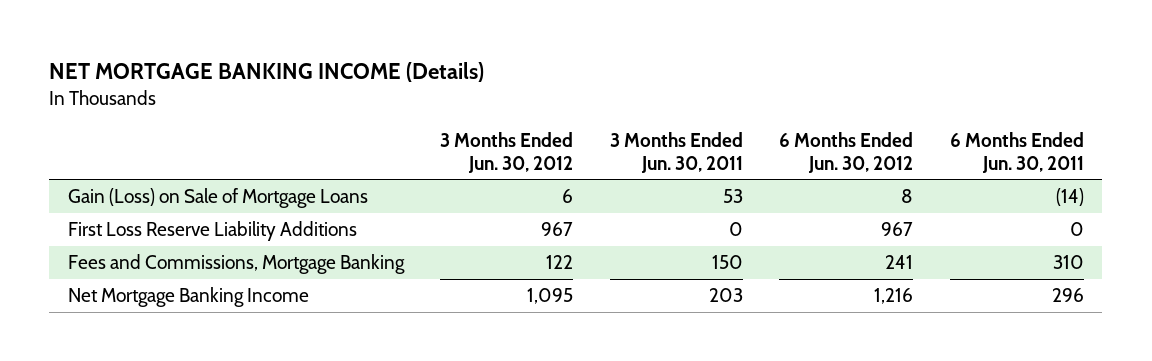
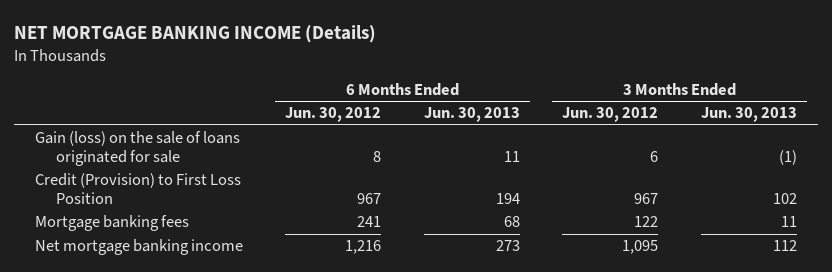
- | 3 Months Ended Jun. 30, 2012 | 3 Months Ended Jun. 30, 2011 | 6 Months Ended Jun. 30, 2012 | 6 Months Ended Jun. 30, 2011
+ | 6 Months Ended Jun. 30, 2012 | 6 Months Ended Jun. 30, 2013 | 3 Months Ended Jun. 30, 2012 | 3 Months Ended Jun. 30, 2013
- Gain (Loss) on Sale of Mortgage Loans | 6 | 53 | 8 | (14)
- First Loss Reserve Liability Additions | 967 | 0 | 967 | 0
- Fees and Commissions, Mortgage Banking | 122 | 150 | 241 | 310
- Net Mortgage Banking Income | 1,095 | 203 | 1,216 | 296
+ Gain (loss) on the sale of loans originated for sale | 8 | 11 | 6 | (1)
+ Credit (Provision) to First Loss Position | 967 | 194 | 967 | 102
+ Mortgage banking fees | 241 | 68 | 122 | 11
+ Net mortgage banking income | 1,216 | 273 | 1,095 | 112

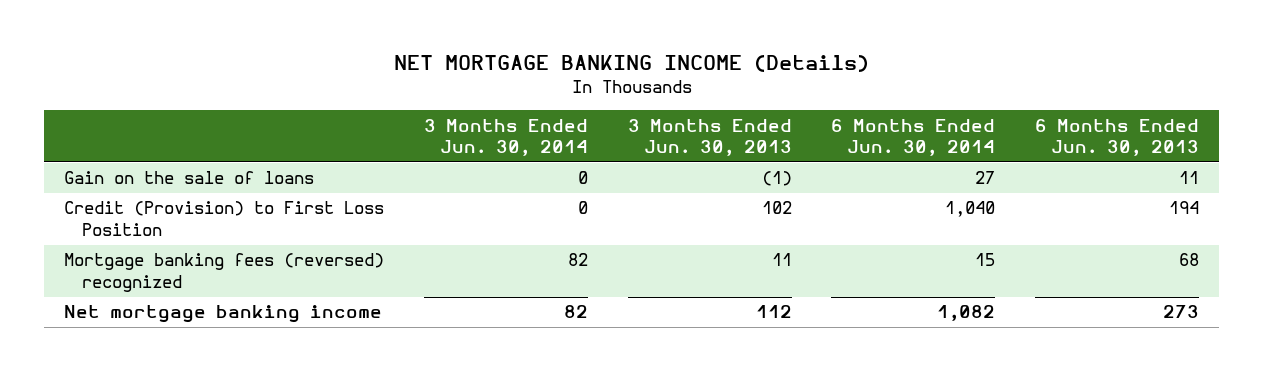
- | 6 Months Ended Jun. 30, 2012 | 6 Months Ended Jun. 30, 2013 | 3 Months Ended Jun. 30, 2012 | 3 Months Ended Jun. 30, 2013
+ | 3 Months Ended Jun. 30, 2014 | 3 Months Ended Jun. 30, 2013 | 6 Months Ended Jun. 30, 2014 | 6 Months Ended Jun. 30, 2013
- Gain (loss) on the sale of loans originated for sale | 8 | 11 | 6 | (1)
+ Gain on the sale of loans | 0 | (1) | 27 | 11
- Mortgage banking fees | 241 | 68 | 122 | 11
+ Mortgage banking fees (reversed) recognized | 82 | 11 | 15 | 68

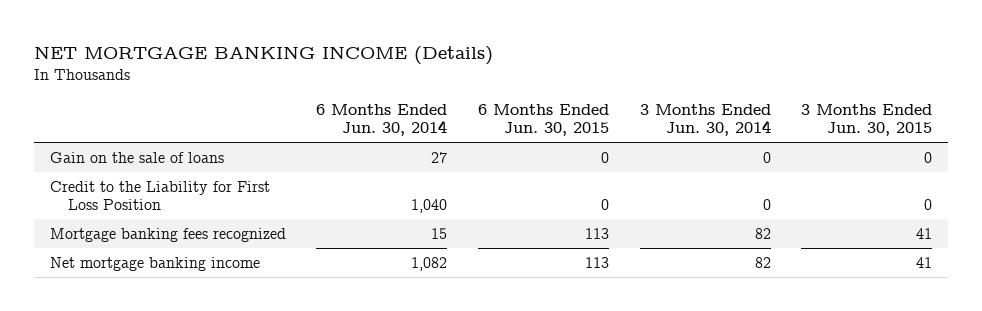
- | 3 Months Ended Jun. 30, 2014 | 3 Months Ended Jun. 30, 2013 | 6 Months Ended Jun. 30, 2014 | 6 Months Ended Jun. 30, 2013
+ | 6 Months Ended Jun. 30, 2014 | 6 Months Ended Jun. 30, 2015 | 3 Months Ended Jun. 30, 2014 | 3 Months Ended Jun. 30, 2015
- Credit (Provision) to First Loss Position | 0 | 102 | 1,040 | 194
- Mortgage banking fees (reversed) recognized | 82 | 11 | 15 | 68
+ Credit to the Liability for First Loss Position | 1,040 | 0 | 0 | 0
+ Mortgage banking fees recognized | 15 | 113 | 82 | 41

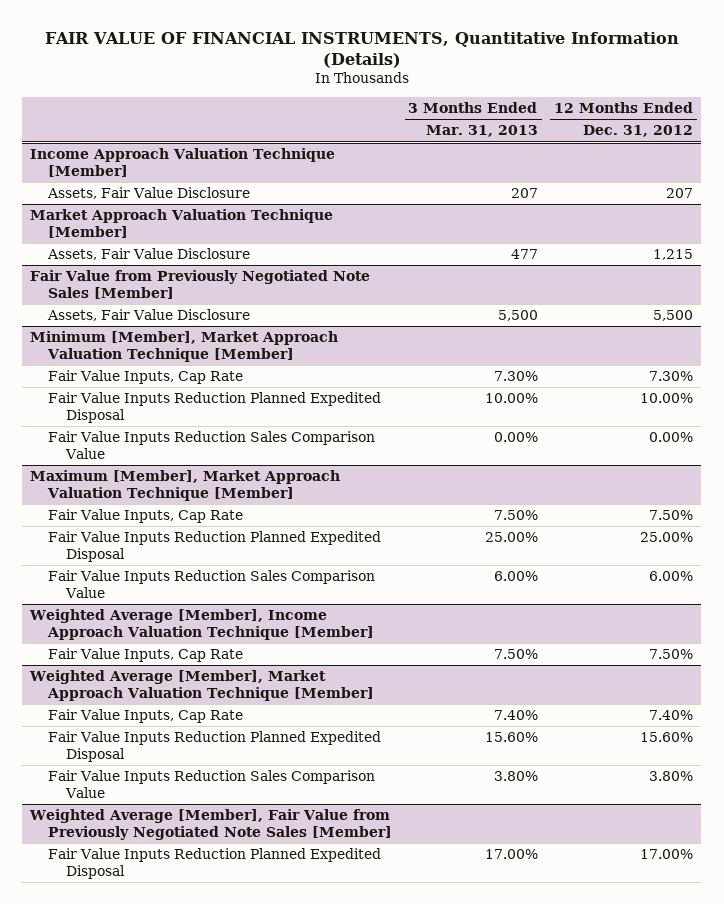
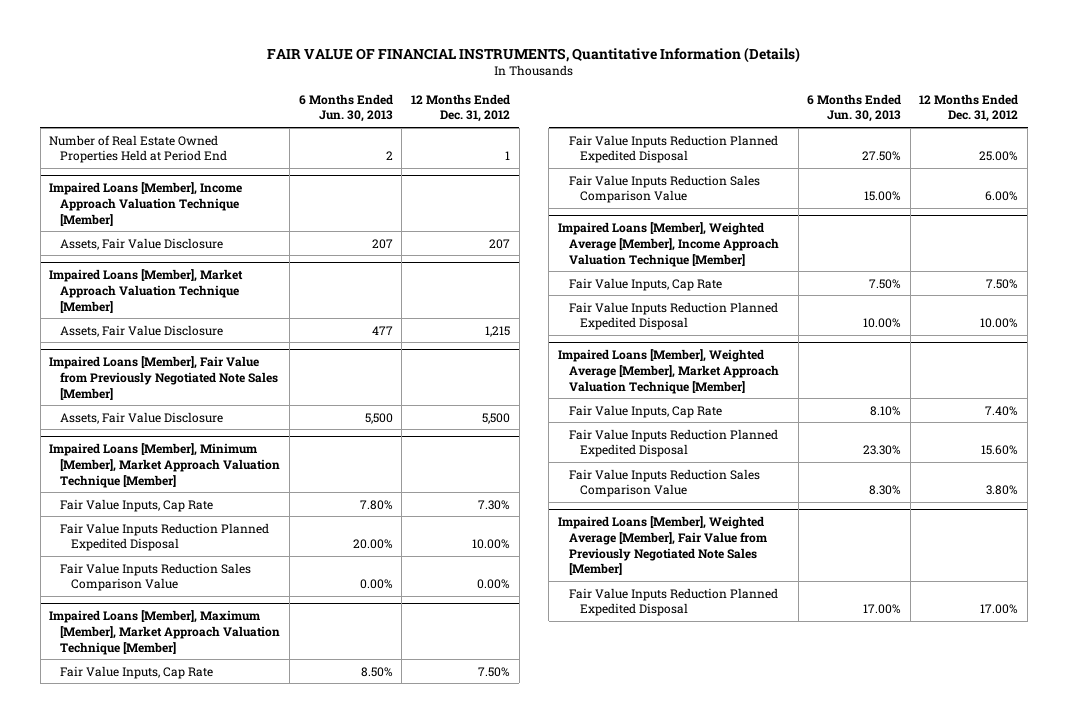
- | 3 Months Ended Mar. 31, 2013 | 12 Months Ended Dec. 31, 2012
+ | 6 Months Ended Jun. 30, 2013 | 12 Months Ended Dec. 31, 2012
- Income Approach Valuation Technique [Member]
+ Number of Real Estate Owned Properties Held at Period End | 2 | 1
+ Impaired Loans [Member], Income Approach Valuation Technique [Member]
- Market Approach Valuation Technique [Member]
+ Impaired Loans [Member], Market Approach Valuation Technique [Member]
- Fair Value from Previously Negotiated Note Sales [Member]
+ Impaired Loans [Member], Fair Value from Previously Negotiated Note Sales [Member]
- Minimum [Member], Market Approach Valuation Technique [Member]
+ Impaired Loans [Member], Minimum [Member], Market Approach Valuation Technique [Member]
- Maximum [Member], Market Approach Valuation Technique [Member]
+ Impaired Loans [Member], Maximum [Member], Market Approach Valuation Technique [Member]
- Weighted Average [Member], Income Approach Valuation Technique [Member]
+ Impaired Loans [Member], Weighted Average [Member], Income Approach Valuation Technique [Member]
- Weighted Average [Member], Market Approach Valuation Technique [Member]
+ Fair Value Inputs Reduction Planned Expedited Disposal | 10.00% | 10.00%
+ Impaired Loans [Member], Weighted Average [Member], Market Approach Valuation Technique [Member]
- Weighted Average [Member], Fair Value from Previously Negotiated Note Sales [Member]
+ Impaired Loans [Member], Weighted Average [Member], Fair Value from Previously Negotiated Note Sales [Member]

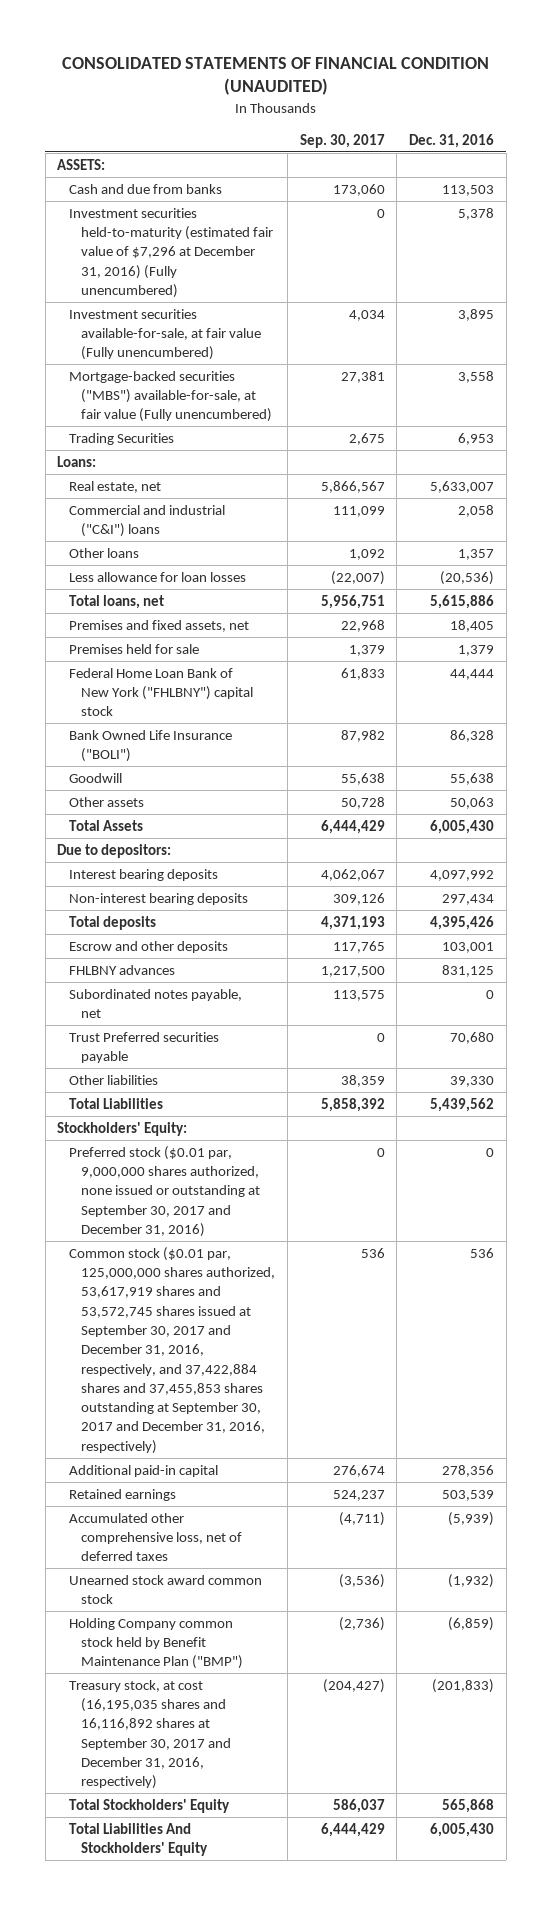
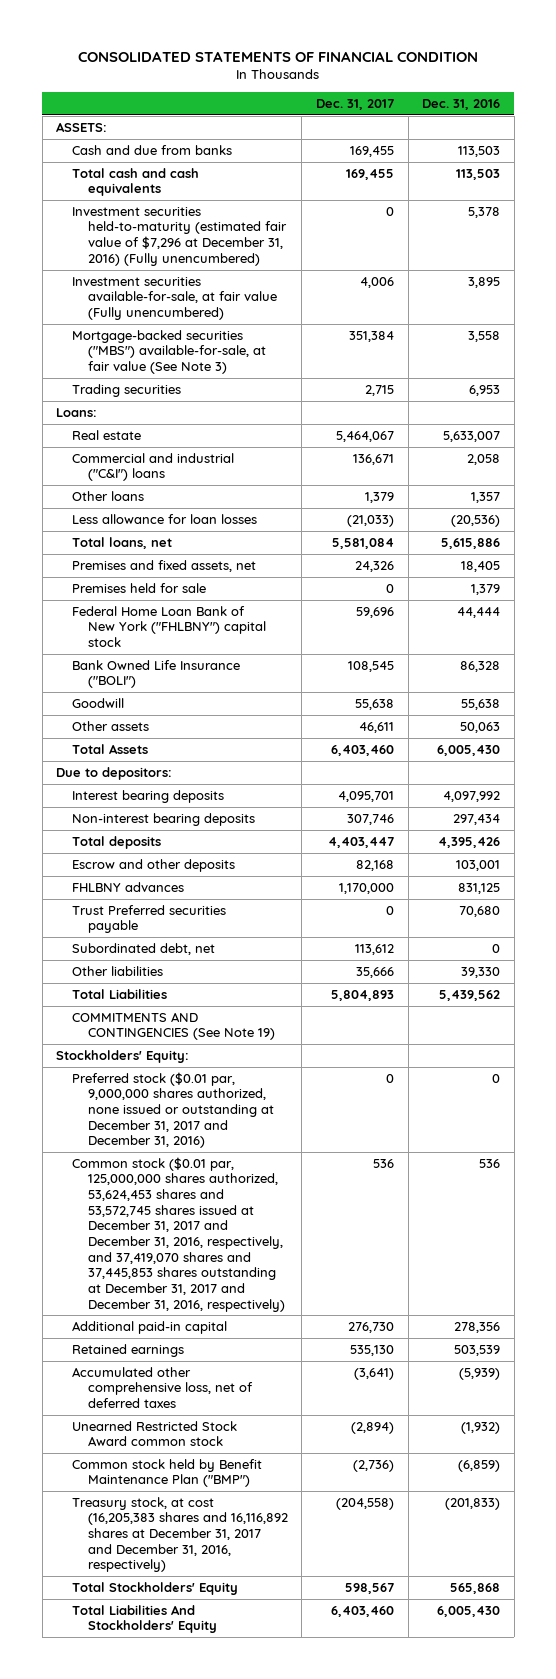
- CONSOLIDATED STATEMENTS OF FINANCIAL CONDITION (UNAUDITED)
+ CONSOLIDATED STATEMENTS OF FINANCIAL CONDITION
- | Sep. 30, 2017 | Dec. 31, 2016
+ | Dec. 31, 2017 | Dec. 31, 2016
+ Total cash and cash equivalents | 169,455 | 113,503
- Mortgage-backed securities ("MBS") available-for-sale, at fair value (Fully unencumbered) | 27,381 | 3,558
- Trading Securities | 2,675 | 6,953
+ Mortgage-backed securities ("MBS") available-for-sale, at fair value (See Note 3) | 351,384 | 3,558
+ Trading securities | 2,715 | 6,953
- Real estate, net | 5,866,567 | 5,633,007
+ Real estate | 5,464,067 | 5,633,007
- Subordinated notes payable, net | 113,575 | 0
+ Subordinated debt, net | 113,612 | 0
+ COMMITMENTS AND CONTINGENCIES (See Note 19)
- Preferred stock ($0.01 par, 9,000,000 shares authorized, none issued or outstanding at September 30, 2017 and December 31, 2016) | 0 | 0
- Common stock ($0.01 par, 125,000,000 shares authorized, 53,617,919 shares and 53,572,745 shares issued at September 30, 2017 and December 31, 2016, respectively, and 37,422,884 shares and 37,455,853 shares outstanding at September 30, 2017 and December 31, 2016, respectively) | 536 | 536
+ Preferred stock ($0.01 par, 9,000,000 shares authorized, none issued or outstanding at December 31, 2017 and December 31, 2016) | 0 | 0
+ Common stock ($0.01 par, 125,000,000 shares authorized, 53,624,453 shares and 53,572,745 shares issued at December 31, 2017 and December 31, 2016, respectively, and 37,419,070 shares and 37,445,853 shares outstanding at December 31, 2017 and December 31, 2016, respectively) | 536 | 536
- Unearned stock award common stock | (3,536) | (1,932)
- Holding Company common stock held by Benefit Maintenance Plan ("BMP") | (2,736) | (6,859)
- Treasury stock, at cost (16,195,035 shares and 16,116,892 shares at September 30, 2017 and December 31, 2016, respectively) | (204,427) | (201,833)
+ Unearned Restricted Stock Award common stock | (2,894) | (1,932)
+ Common stock held by Benefit Maintenance Plan ("BMP") | (2,736) | (6,859)
+ Treasury stock, at cost (16,205,383 shares and 16,116,892 shares at December 31, 2017 and December 31, 2016, respectively) | (204,558) | (201,833)

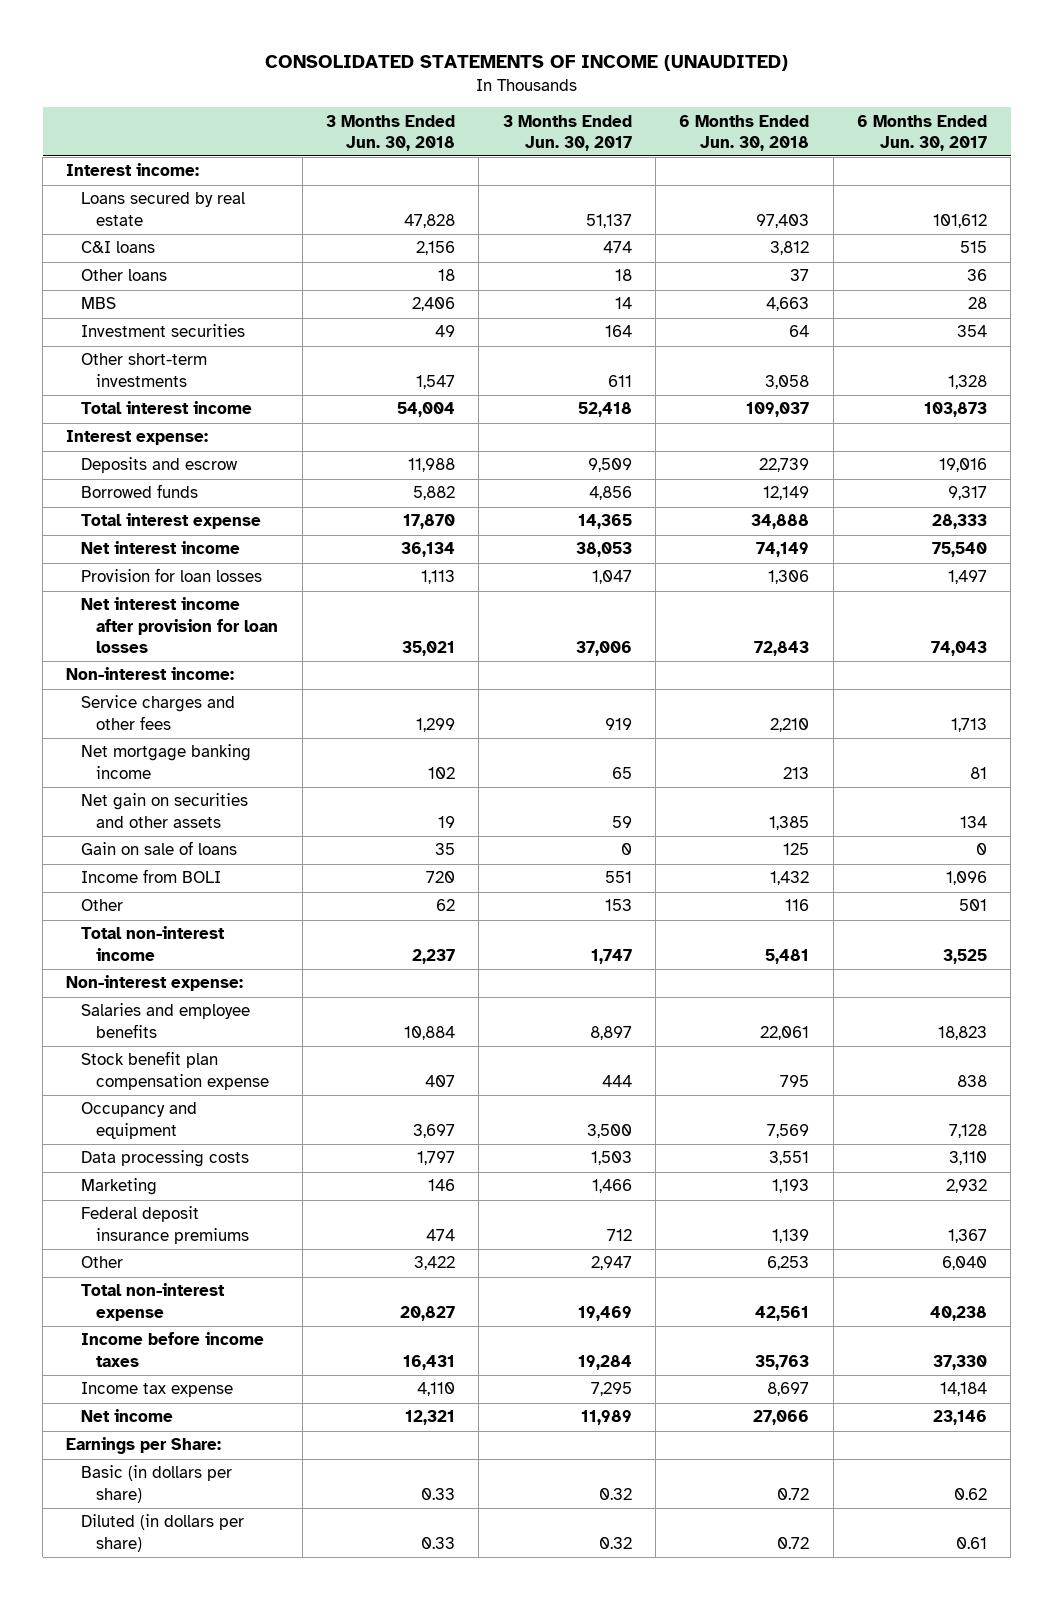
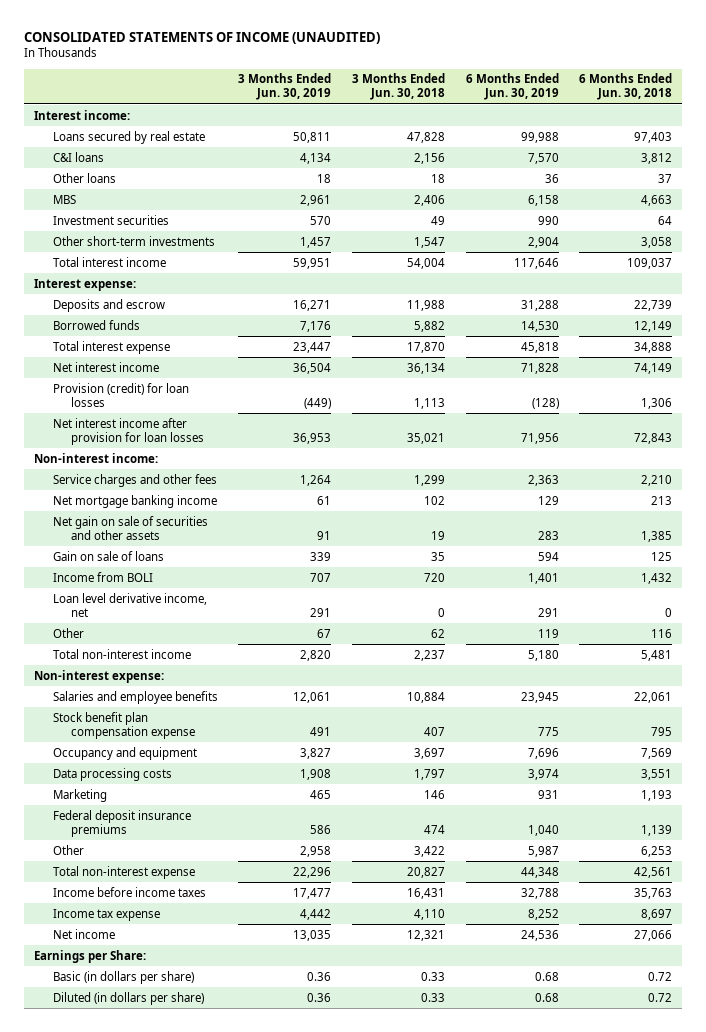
- | 3 Months Ended Jun. 30, 2018 | 3 Months Ended Jun. 30, 2017 | 6 Months Ended Jun. 30, 2018 | 6 Months Ended Jun. 30, 2017
+ | 3 Months Ended Jun. 30, 2019 | 3 Months Ended Jun. 30, 2018 | 6 Months Ended Jun. 30, 2019 | 6 Months Ended Jun. 30, 2018
- Provision for loan losses | 1,113 | 1,047 | 1,306 | 1,497
+ Provision (credit) for loan losses | (449) | 1,113 | (128) | 1,306
- Net gain on securities and other assets | 19 | 59 | 1,385 | 134
+ Net gain on sale of securities and other assets | 91 | 19 | 283 | 1,385
+ Loan level derivative income, net | 291 | 0 | 291 | 0

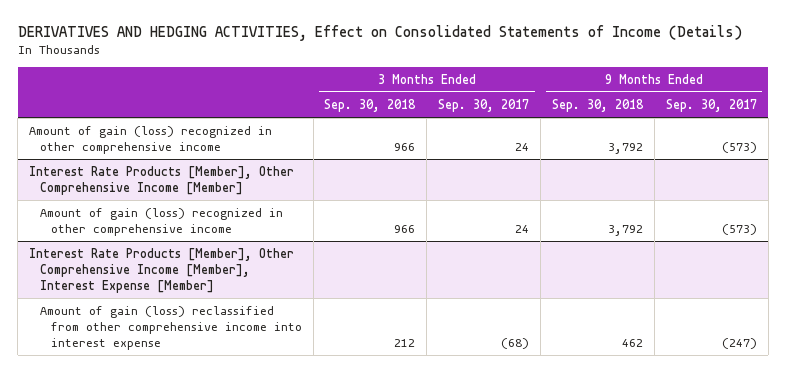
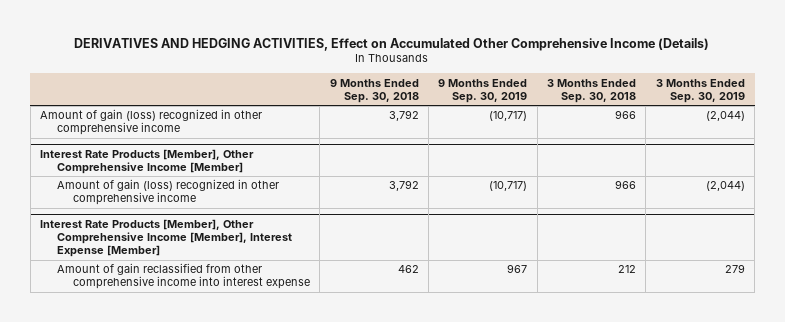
- DERIVATIVES AND HEDGING ACTIVITIES, Effect on Consolidated Statements of Income (Details)
+ DERIVATIVES AND HEDGING ACTIVITIES, Effect on Accumulated Other Comprehensive Income (Details)
- | 3 Months Ended Sep. 30, 2018 | 3 Months Ended Sep. 30, 2017 | 9 Months Ended Sep. 30, 2018 | 9 Months Ended Sep. 30, 2017
+ | 9 Months Ended Sep. 30, 2018 | 9 Months Ended Sep. 30, 2019 | 3 Months Ended Sep. 30, 2018 | 3 Months Ended Sep. 30, 2019
@ Interest Rate Products [Member], Other Comprehensive Income [Member], Interest Expense [Member]
- Amount of gain (loss) reclassified from other comprehensive income into interest expense | 212 | (68) | 462 | (247)
+ Amount of gain reclassified from other comprehensive income into interest expense | 462 | 967 | 212 | 279

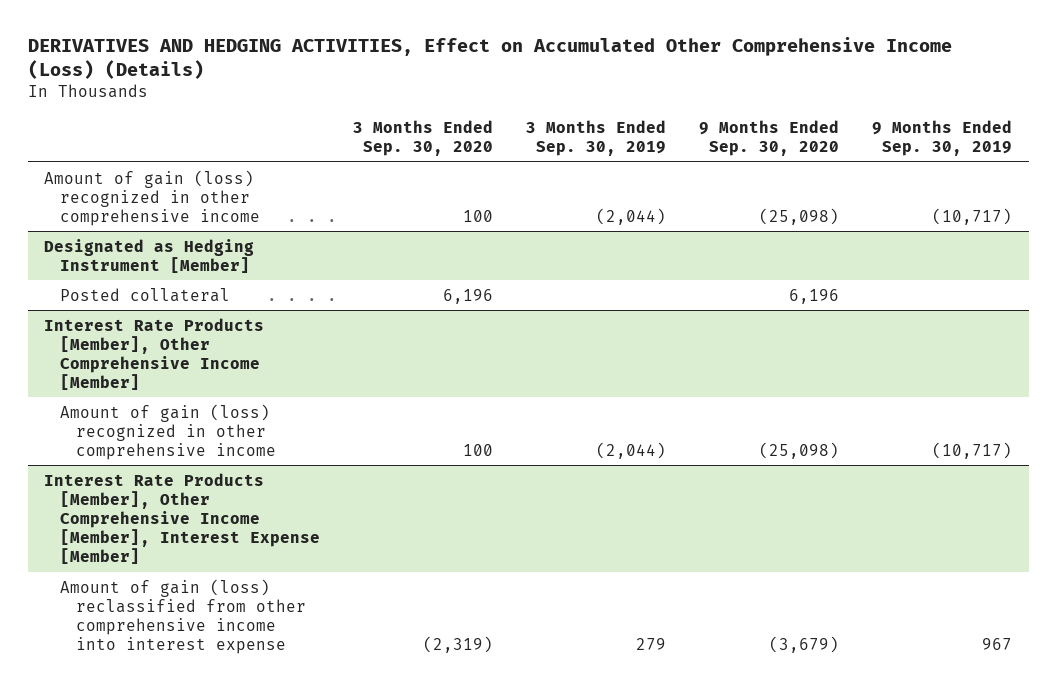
- DERIVATIVES AND HEDGING ACTIVITIES, Effect on Accumulated Other Comprehensive Income (Details)
+ DERIVATIVES AND HEDGING ACTIVITIES, Effect on Accumulated Other Comprehensive Income (Loss) (Details)
- | 9 Months Ended Sep. 30, 2018 | 9 Months Ended Sep. 30, 2019 | 3 Months Ended Sep. 30, 2018 | 3 Months Ended Sep. 30, 2019
+ | 3 Months Ended Sep. 30, 2020 | 3 Months Ended Sep. 30, 2019 | 9 Months Ended Sep. 30, 2020 | 9 Months Ended Sep. 30, 2019
+ Designated as Hedging Instrument [Member]
+ Posted collateral | 6,196 | | 6,196 |
@ Interest Rate Products [Member], Other Comprehensive Income [Member], Interest Expense [Member]
- Amount of gain reclassified from other comprehensive income into interest expense | 462 | 967 | 212 | 279
+ Amount of gain (loss) reclassified from other comprehensive income into interest expense | (2,319) | 279 | (3,679) | 967

